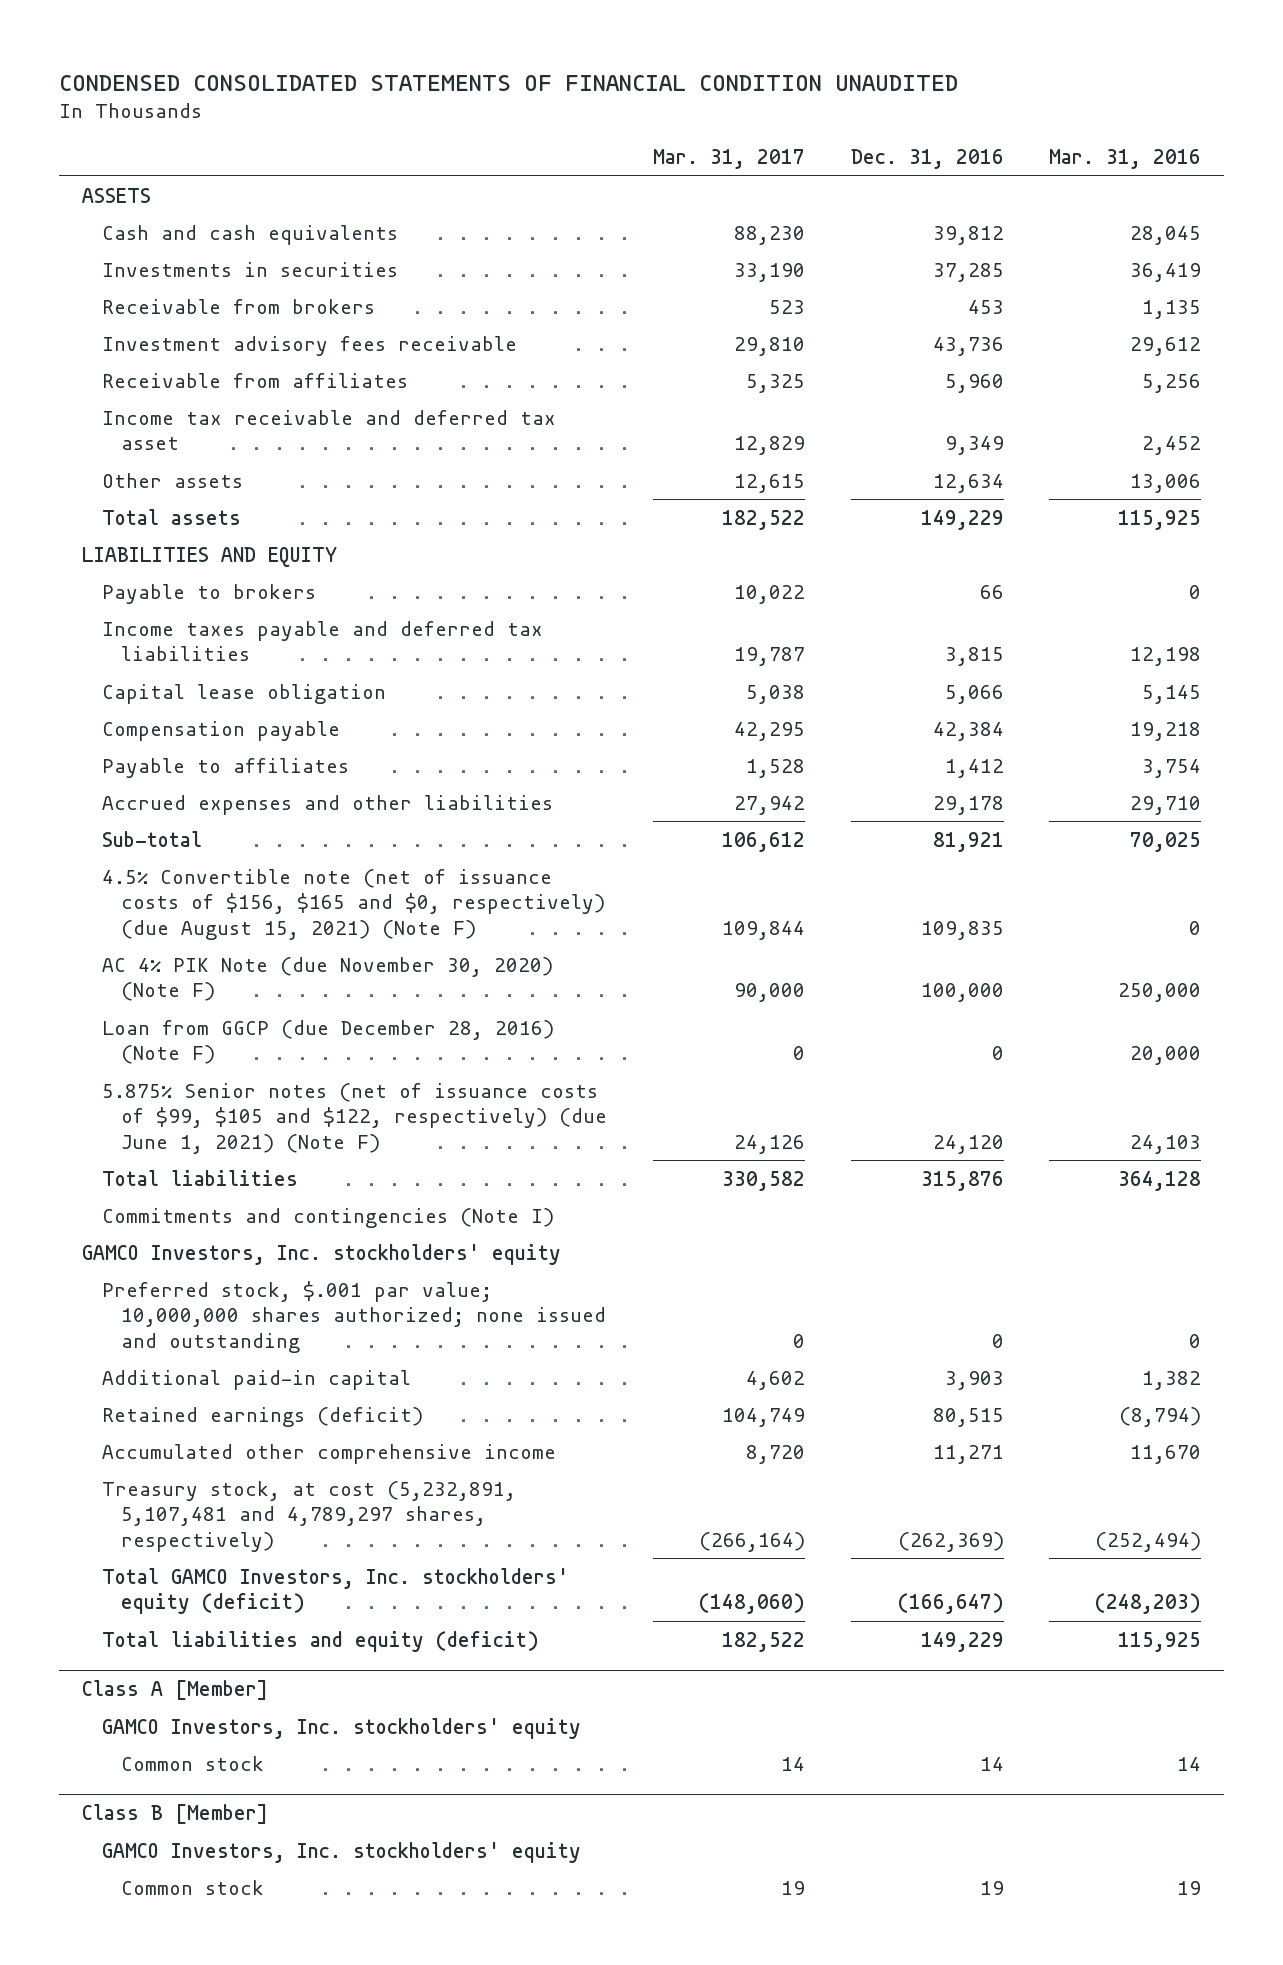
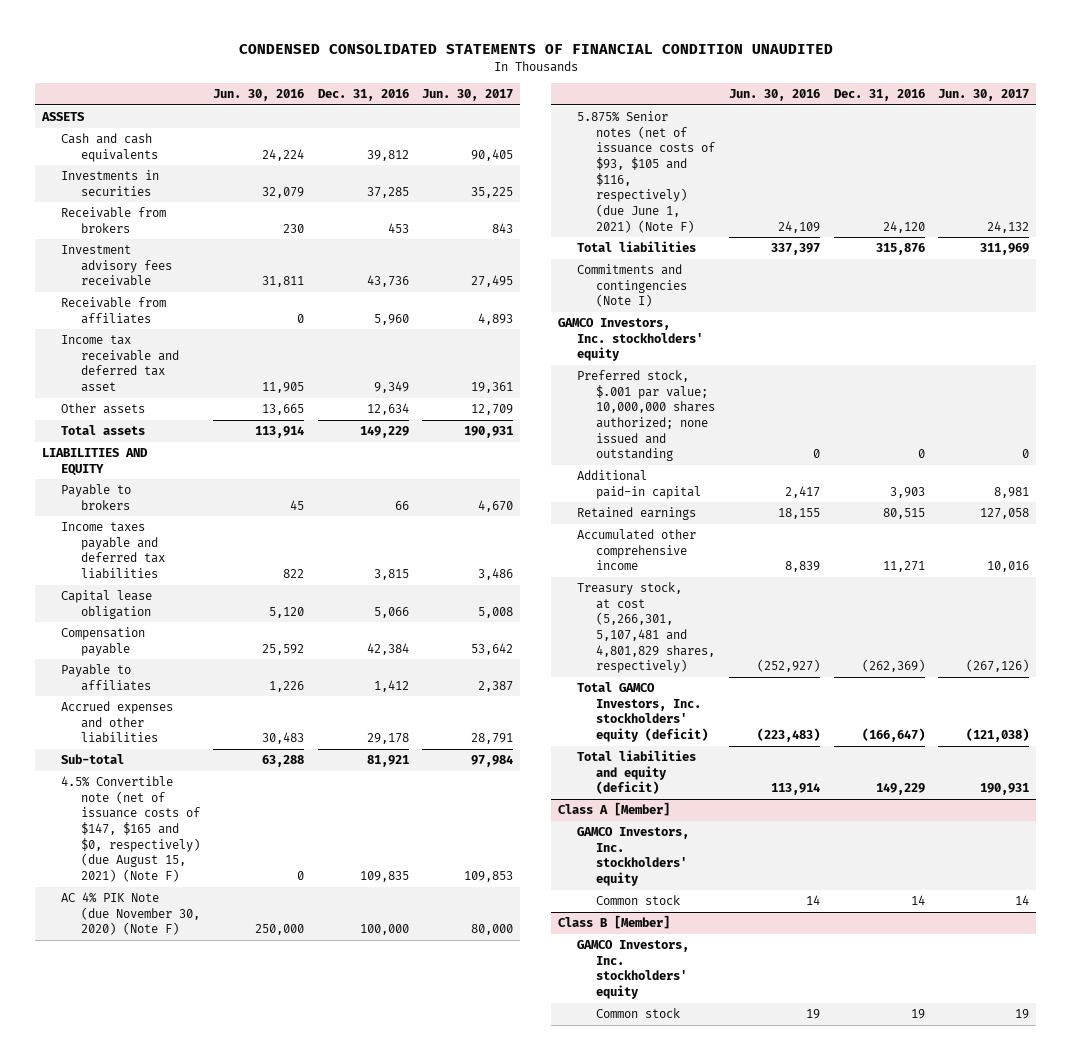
- | Mar. 31, 2017 | Dec. 31, 2016 | Mar. 31, 2016
+ | Jun. 30, 2016 | Dec. 31, 2016 | Jun. 30, 2017
- 4.5% Convertible note (net of issuance costs of $156, $165 and $0, respectively) (due August 15, 2021) (Note F) | 109,844 | 109,835 | 0
+ 4.5% Convertible note (net of issuance costs of $147, $165 and $0, respectively) (due August 15, 2021) (Note F) | 0 | 109,835 | 109,853
- Loan from GGCP (due December 28, 2016) (Note F) | 0 | 0 | 20,000
- 5.875% Senior notes (net of issuance costs of $99, $105 and $122, respectively) (due June 1, 2021) (Note F) | 24,126 | 24,120 | 24,103
+ 5.875% Senior notes (net of issuance costs of $93, $105 and $116, respectively) (due June 1, 2021) (Note F) | 24,109 | 24,120 | 24,132
- Retained earnings (deficit) | 104,749 | 80,515 | (8,794)
+ Retained earnings | 18,155 | 80,515 | 127,058
- Treasury stock, at cost (5,232,891, 5,107,481 and 4,789,297 shares, respectively) | (266,164) | (262,369) | (252,494)
+ Treasury stock, at cost (5,266,301, 5,107,481 and 4,801,829 shares, respectively) | (252,927) | (262,369) | (267,126)

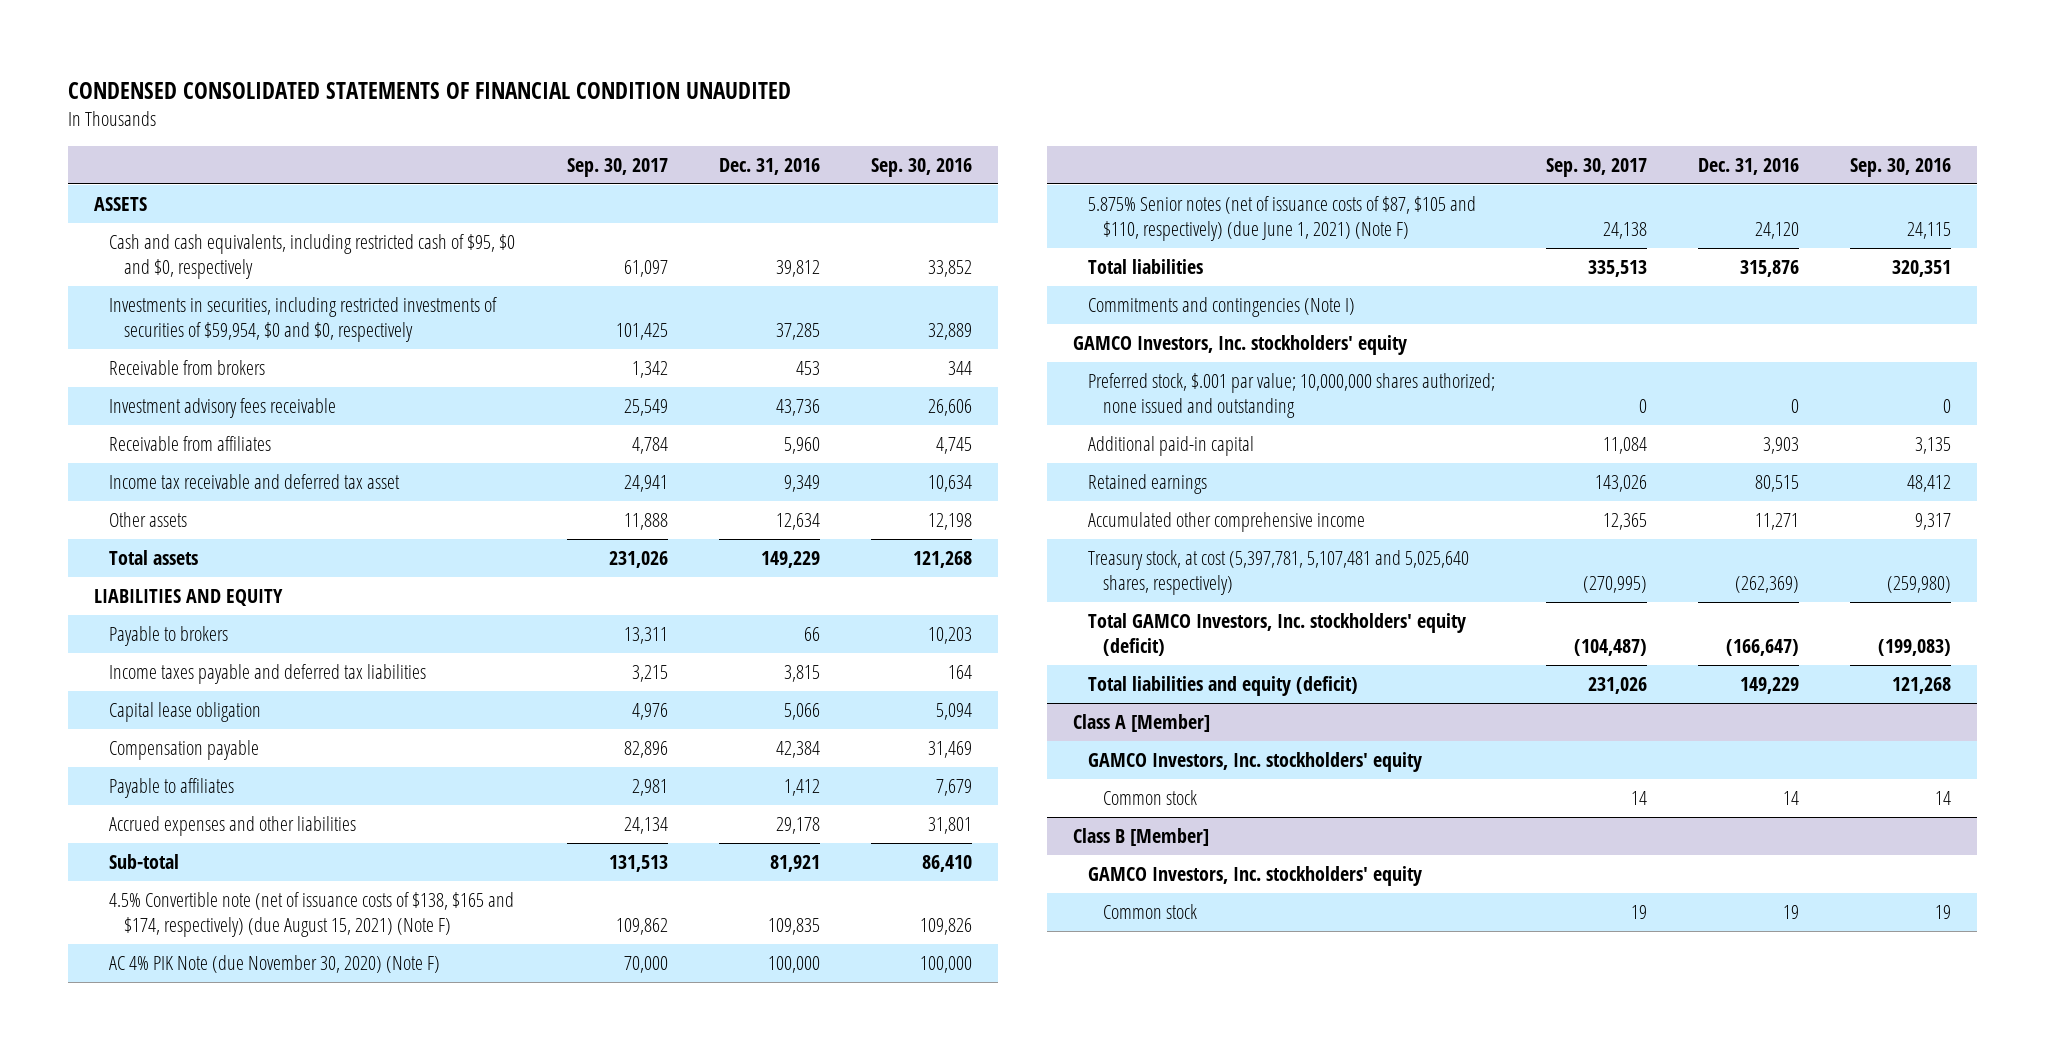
- | Jun. 30, 2016 | Dec. 31, 2016 | Jun. 30, 2017
+ | Sep. 30, 2017 | Dec. 31, 2016 | Sep. 30, 2016
- Cash and cash equivalents | 24,224 | 39,812 | 90,405
- Investments in securities | 32,079 | 37,285 | 35,225
+ Cash and cash equivalents, including restricted cash of $95, $0 and $0, respectively | 61,097 | 39,812 | 33,852
+ Investments in securities, including restricted investments of securities of $59,954, $0 and $0, respectively | 101,425 | 37,285 | 32,889
- 4.5% Convertible note (net of issuance costs of $147, $165 and $0, respectively) (due August 15, 2021) (Note F) | 0 | 109,835 | 109,853
+ 4.5% Convertible note (net of issuance costs of $138, $165 and $174, respectively) (due August 15, 2021) (Note F) | 109,862 | 109,835 | 109,826
- 5.875% Senior notes (net of issuance costs of $93, $105 and $116, respectively) (due June 1, 2021) (Note F) | 24,109 | 24,120 | 24,132
+ 5.875% Senior notes (net of issuance costs of $87, $105 and $110, respectively) (due June 1, 2021) (Note F) | 24,138 | 24,120 | 24,115
- Treasury stock, at cost (5,266,301, 5,107,481 and 4,801,829 shares, respectively) | (252,927) | (262,369) | (267,126)
+ Treasury stock, at cost (5,397,781, 5,107,481 and 5,025,640 shares, respectively) | (270,995) | (262,369) | (259,980)

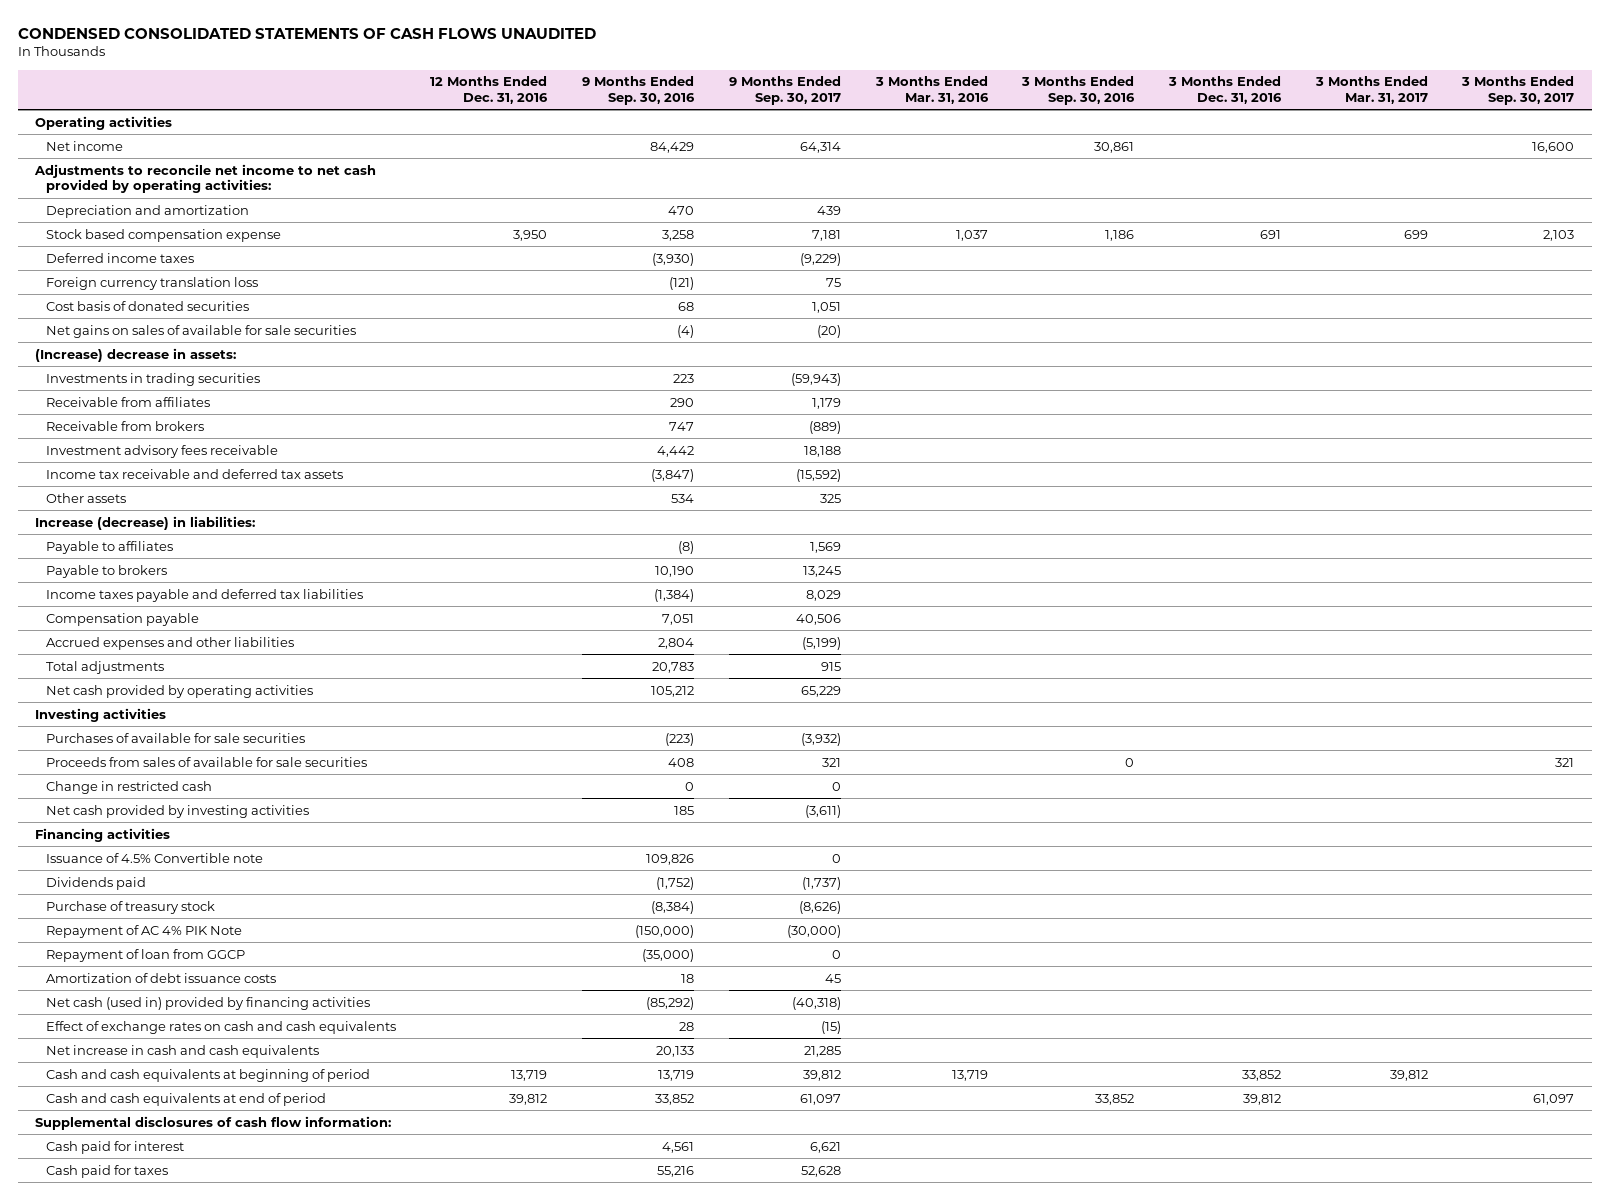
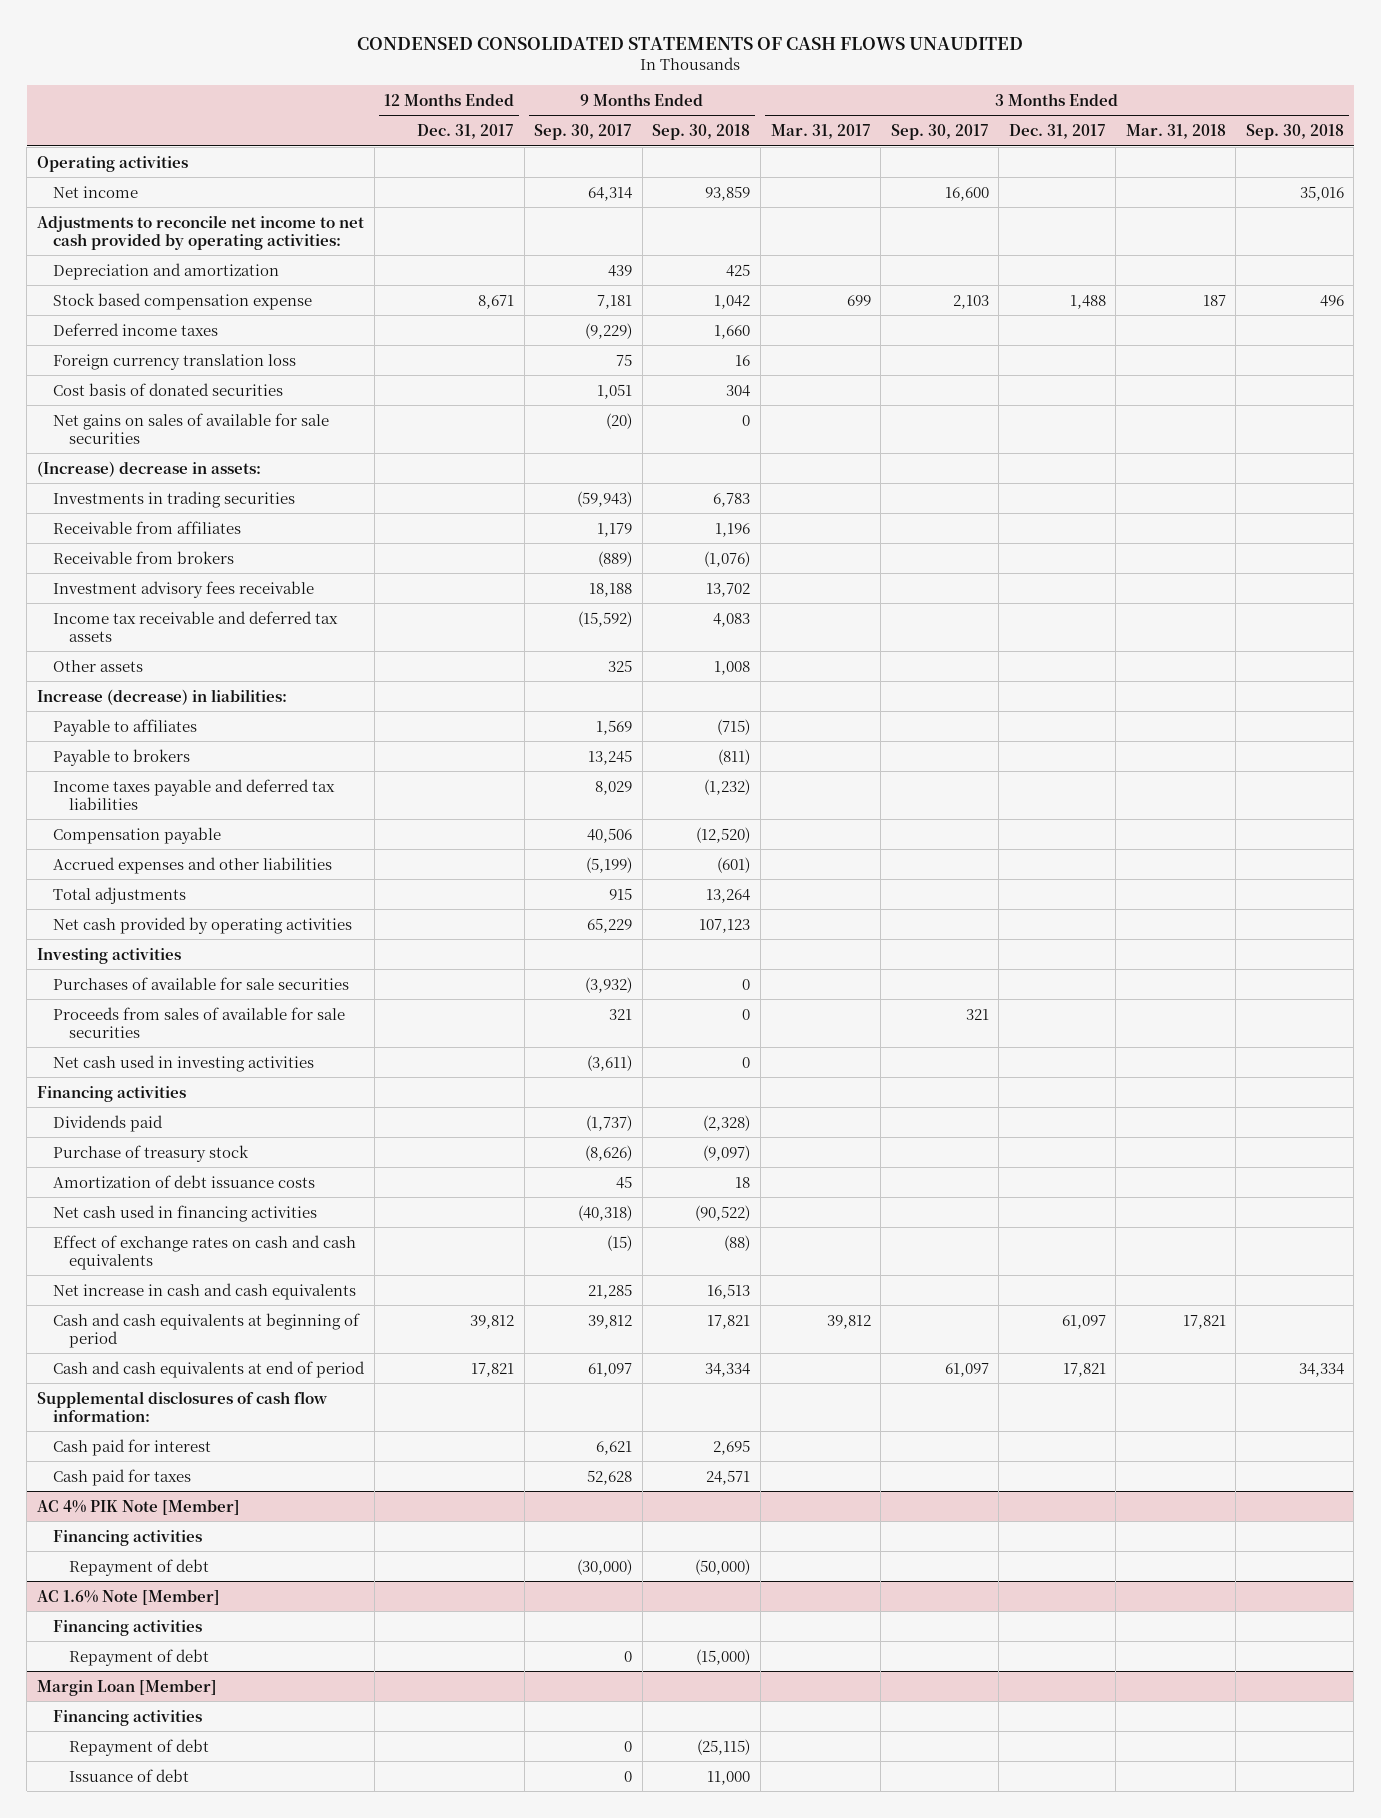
- | 12 Months Ended Dec. 31, 2016 | 9 Months Ended Sep. 30, 2016 | 9 Months Ended Sep. 30, 2017 | 3 Months Ended Mar. 31, 2016 | 3 Months Ended Sep. 30, 2016 | 3 Months Ended Dec. 31, 2016 | 3 Months Ended Mar. 31, 2017 | 3 Months Ended Sep. 30, 2017
+ | 12 Months Ended Dec. 31, 2017 | 9 Months Ended Sep. 30, 2017 | 9 Months Ended Sep. 30, 2018 | 3 Months Ended Mar. 31, 2017 | 3 Months Ended Sep. 30, 2017 | 3 Months Ended Dec. 31, 2017 | 3 Months Ended Mar. 31, 2018 | 3 Months Ended Sep. 30, 2018
- Change in restricted cash | | 0 | 0 | | | | |
- Net cash provided by investing activities | | 185 | (3,611) | | | | |
+ Net cash used in investing activities | | (3,611) | 0 | | | | |
- Issuance of 4.5% Convertible note | | 109,826 | 0 | | | | |
- Repayment of AC 4% PIK Note | | (150,000) | (30,000) | | | | |
- Repayment of loan from GGCP | | (35,000) | 0 | | | | |
- Net cash (used in) provided by financing activities | | (85,292) | (40,318) | | | | |
+ Net cash used in financing activities | | (40,318) | (90,522) | | | | |
+ AC 4% PIK Note [Member]
+ Financing activities
+ Repayment of debt | | (30,000) | (50,000) | | | | |
+ AC 1.6% Note [Member]
+ Financing activities
+ Repayment of debt | | 0 | (15,000) | | | | |
+ Margin Loan [Member]
+ Financing activities
+ Repayment of debt | | 0 | (25,115) | | | | |
+ Issuance of debt | | 0 | 11,000 | | | | |

